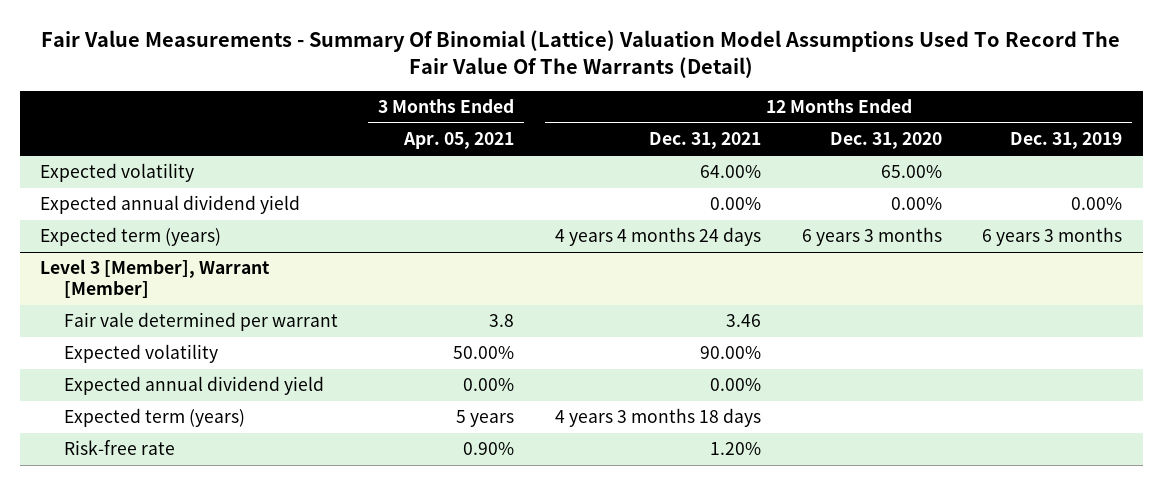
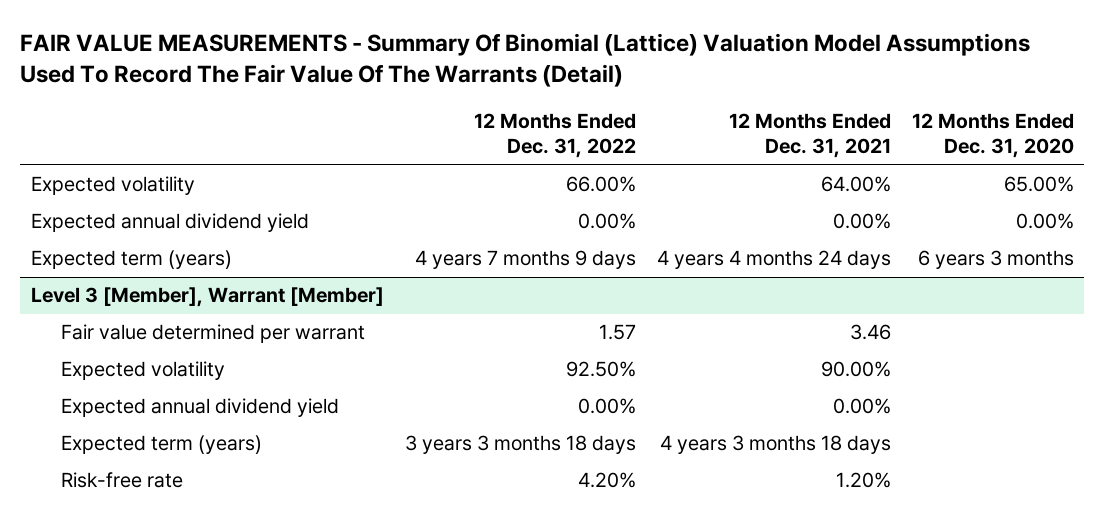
- Fair Value Measurements - Summary Of Binomial (Lattice) Valuation Model Assumptions Used To Record The Fair Value Of The Warrants (Detail)
+ FAIR VALUE MEASUREMENTS - Summary Of Binomial (Lattice) Valuation Model Assumptions Used To Record The Fair Value Of The Warrants (Detail)
- | 3 Months Ended Apr. 05, 2021 | 12 Months Ended Dec. 31, 2021 | 12 Months Ended Dec. 31, 2020 | 12 Months Ended Dec. 31, 2019
+ | 12 Months Ended Dec. 31, 2022 | 12 Months Ended Dec. 31, 2021 | 12 Months Ended Dec. 31, 2020
@ Level 3 [Member], Warrant [Member]
- Fair vale determined per warrant | 3.8 | 3.46 | |
+ Fair value determined per warrant | 1.57 | 3.46 |

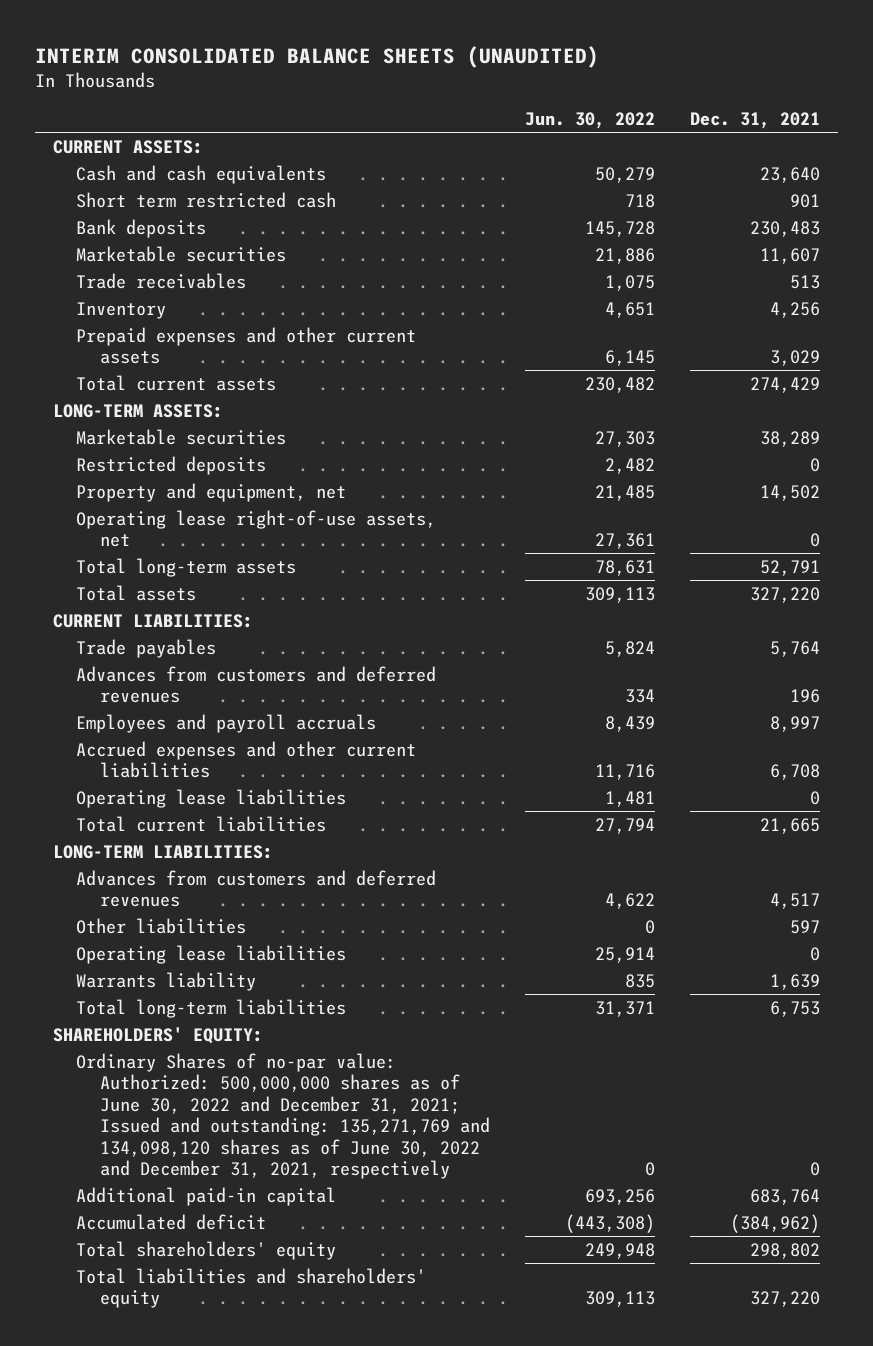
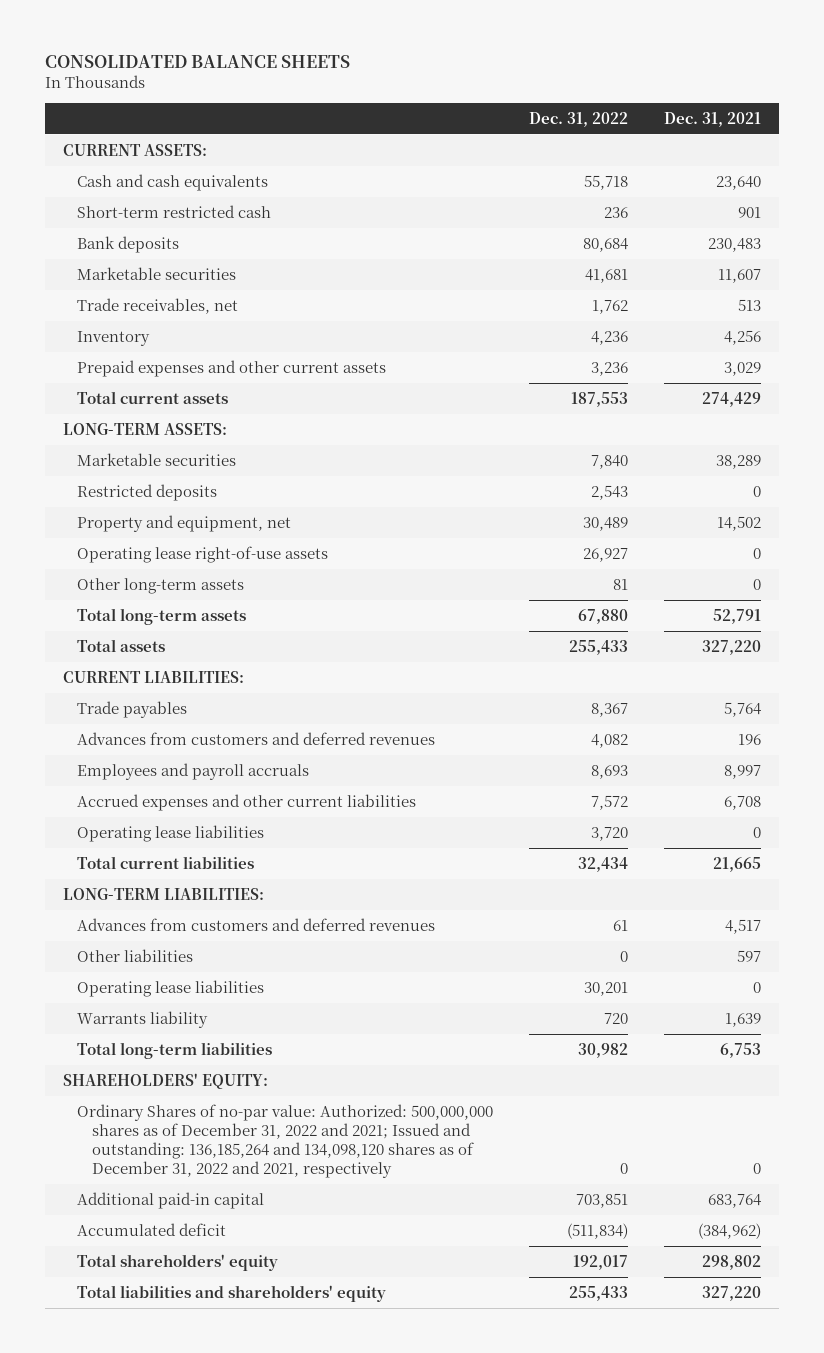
- INTERIM CONSOLIDATED BALANCE SHEETS (UNAUDITED)
+ CONSOLIDATED BALANCE SHEETS
- | Jun. 30, 2022 | Dec. 31, 2021
+ | Dec. 31, 2022 | Dec. 31, 2021
- Short term restricted cash | 718 | 901
+ Short-term restricted cash | 236 | 901
- Trade receivables | 1,075 | 513
+ Trade receivables, net | 1,762 | 513
- Operating lease right-of-use assets, net | 27,361 | 0
+ Operating lease right-of-use assets | 26,927 | 0
+ Other long-term assets | 81 | 0
- Ordinary Shares of no-par value: Authorized: 500,000,000 shares as of June 30, 2022 and December 31, 2021; Issued and outstanding: 135,271,769 and 134,098,120 shares as of June 30, 2022 and December 31, 2021, respectively | 0 | 0
+ Ordinary Shares of no-par value: Authorized: 500,000,000 shares as of December 31, 2022 and 2021; Issued and outstanding: 136,185,264 and 134,098,120 shares as of December 31, 2022 and 2021, respectively | 0 | 0

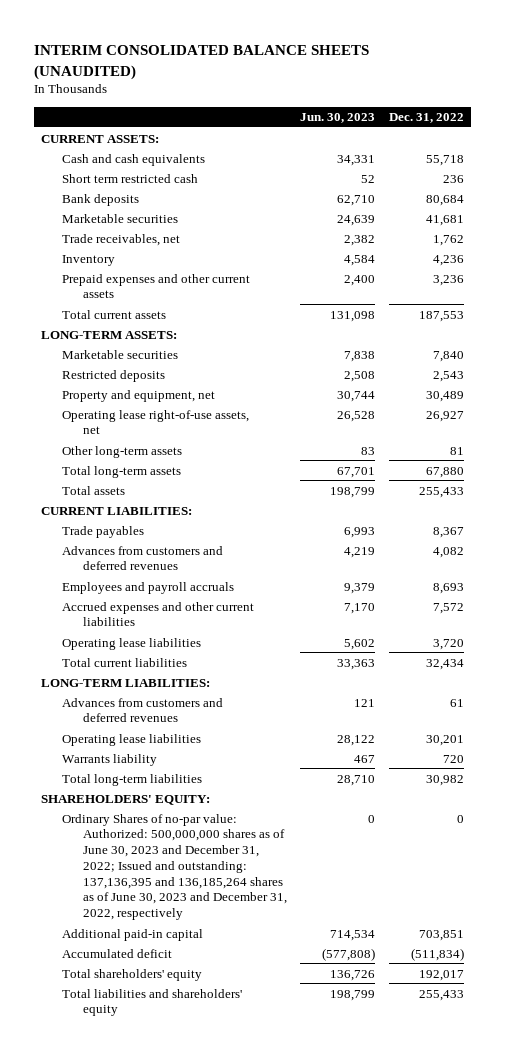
- CONSOLIDATED BALANCE SHEETS
+ INTERIM CONSOLIDATED BALANCE SHEETS (UNAUDITED)
- | Dec. 31, 2022 | Dec. 31, 2021
+ | Jun. 30, 2023 | Dec. 31, 2022
- Short-term restricted cash | 236 | 901
+ Short term restricted cash | 52 | 236
- Operating lease right-of-use assets | 26,927 | 0
+ Operating lease right-of-use assets, net | 26,528 | 26,927
- Other liabilities | 0 | 597
- Ordinary Shares of no-par value: Authorized: 500,000,000 shares as of December 31, 2022 and 2021; Issued and outstanding: 136,185,264 and 134,098,120 shares as of December 31, 2022 and 2021, respectively | 0 | 0
+ Ordinary Shares of no-par value: Authorized: 500,000,000 shares as of June 30, 2023 and December 31, 2022; Issued and outstanding: 137,136,395 and 136,185,264 shares as of June 30, 2023 and December 31, 2022, respectively | 0 | 0

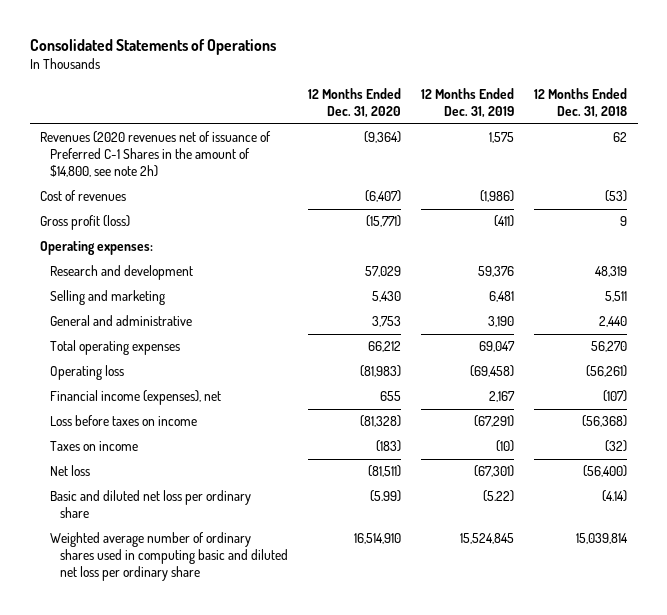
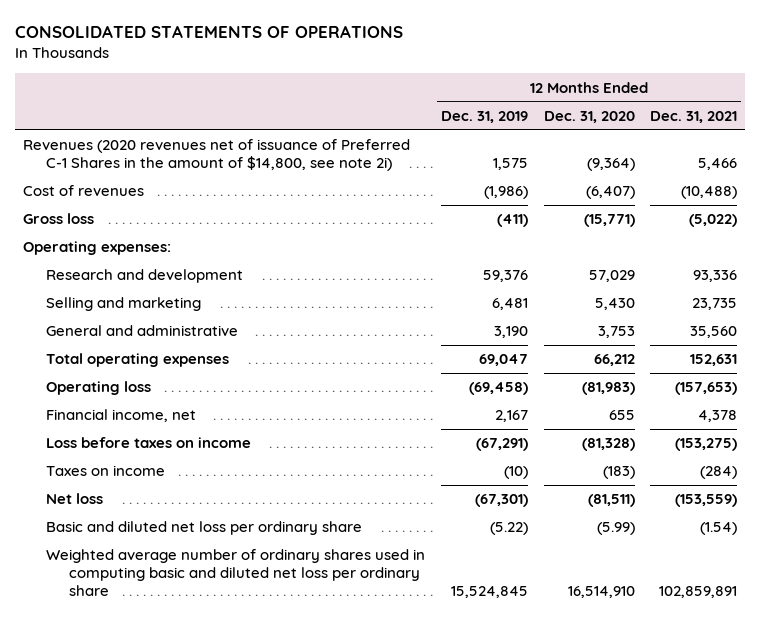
- Consolidated Statements of Operations
+ CONSOLIDATED STATEMENTS OF OPERATIONS
- | 12 Months Ended Dec. 31, 2020 | 12 Months Ended Dec. 31, 2019 | 12 Months Ended Dec. 31, 2018
+ | 12 Months Ended Dec. 31, 2019 | 12 Months Ended Dec. 31, 2020 | 12 Months Ended Dec. 31, 2021
- Revenues (2020 revenues net of issuance of Preferred C-1 Shares in the amount of $14,800, see note 2h) | (9,364) | 1,575 | 62
+ Revenues (2020 revenues net of issuance of Preferred C-1 Shares in the amount of $14,800, see note 2i) | 1,575 | (9,364) | 5,466
- Gross profit (loss) | (15,771) | (411) | 9
+ Gross loss | (411) | (15,771) | (5,022)
- Financial income (expenses), net | 655 | 2,167 | (107)
+ Financial income, net | 2,167 | 655 | 4,378

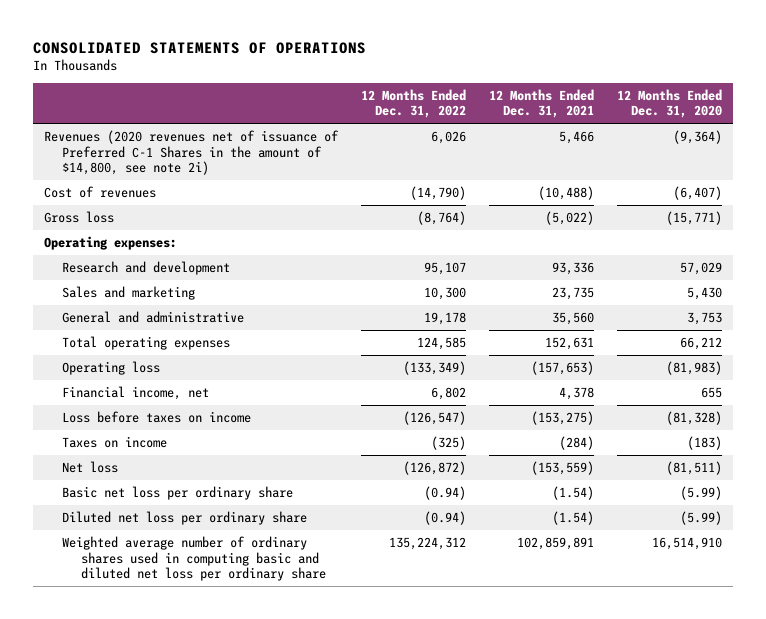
- | 12 Months Ended Dec. 31, 2019 | 12 Months Ended Dec. 31, 2020 | 12 Months Ended Dec. 31, 2021
+ | 12 Months Ended Dec. 31, 2022 | 12 Months Ended Dec. 31, 2021 | 12 Months Ended Dec. 31, 2020
- Selling and marketing | 6,481 | 5,430 | 23,735
+ Sales and marketing | 10,300 | 23,735 | 5,430
- Basic and diluted net loss per ordinary share | (5.22) | (5.99) | (1.54)
+ Basic net loss per ordinary share | (0.94) | (1.54) | (5.99)
+ Diluted net loss per ordinary share | (0.94) | (1.54) | (5.99)

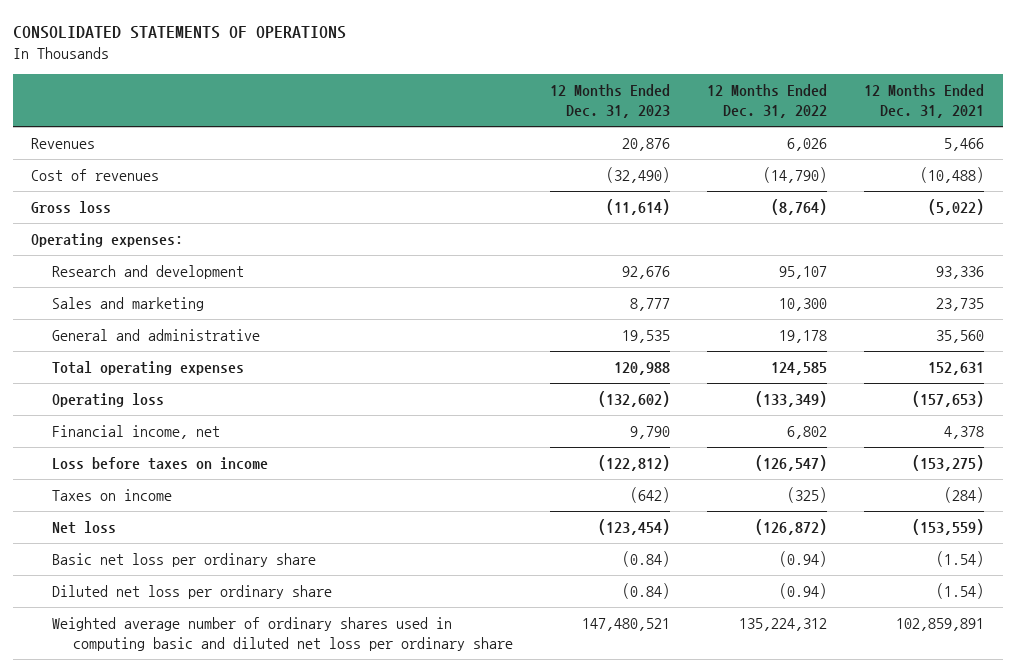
- | 12 Months Ended Dec. 31, 2022 | 12 Months Ended Dec. 31, 2021 | 12 Months Ended Dec. 31, 2020
+ | 12 Months Ended Dec. 31, 2023 | 12 Months Ended Dec. 31, 2022 | 12 Months Ended Dec. 31, 2021
- Revenues (2020 revenues net of issuance of Preferred C-1 Shares in the amount of $14,800, see note 2i) | 6,026 | 5,466 | (9,364)
+ Revenues | 20,876 | 6,026 | 5,466

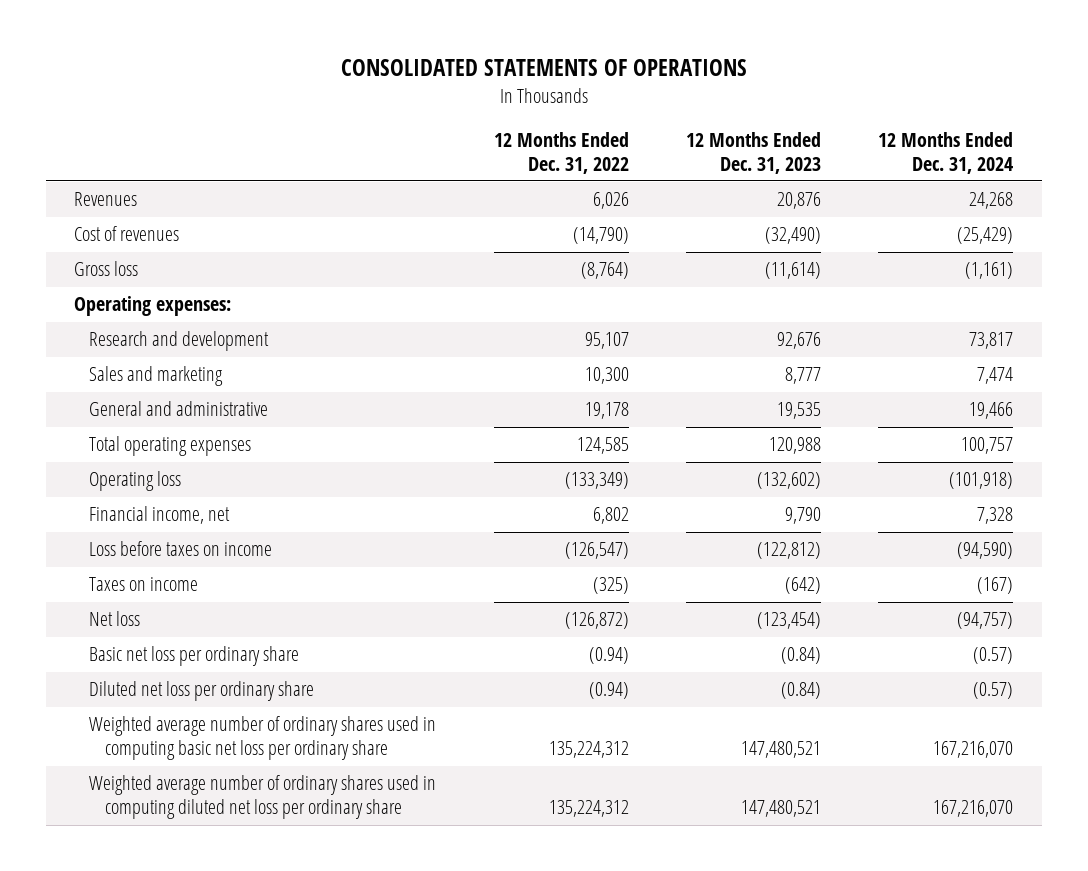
- | 12 Months Ended Dec. 31, 2023 | 12 Months Ended Dec. 31, 2022 | 12 Months Ended Dec. 31, 2021
+ | 12 Months Ended Dec. 31, 2022 | 12 Months Ended Dec. 31, 2023 | 12 Months Ended Dec. 31, 2024
- Weighted average number of ordinary shares used in computing basic and diluted net loss per ordinary share | 147,480,521 | 135,224,312 | 102,859,891
+ Weighted average number of ordinary shares used in computing basic net loss per ordinary share | 135,224,312 | 147,480,521 | 167,216,070
+ Weighted average number of ordinary shares used in computing diluted net loss per ordinary share | 135,224,312 | 147,480,521 | 167,216,070

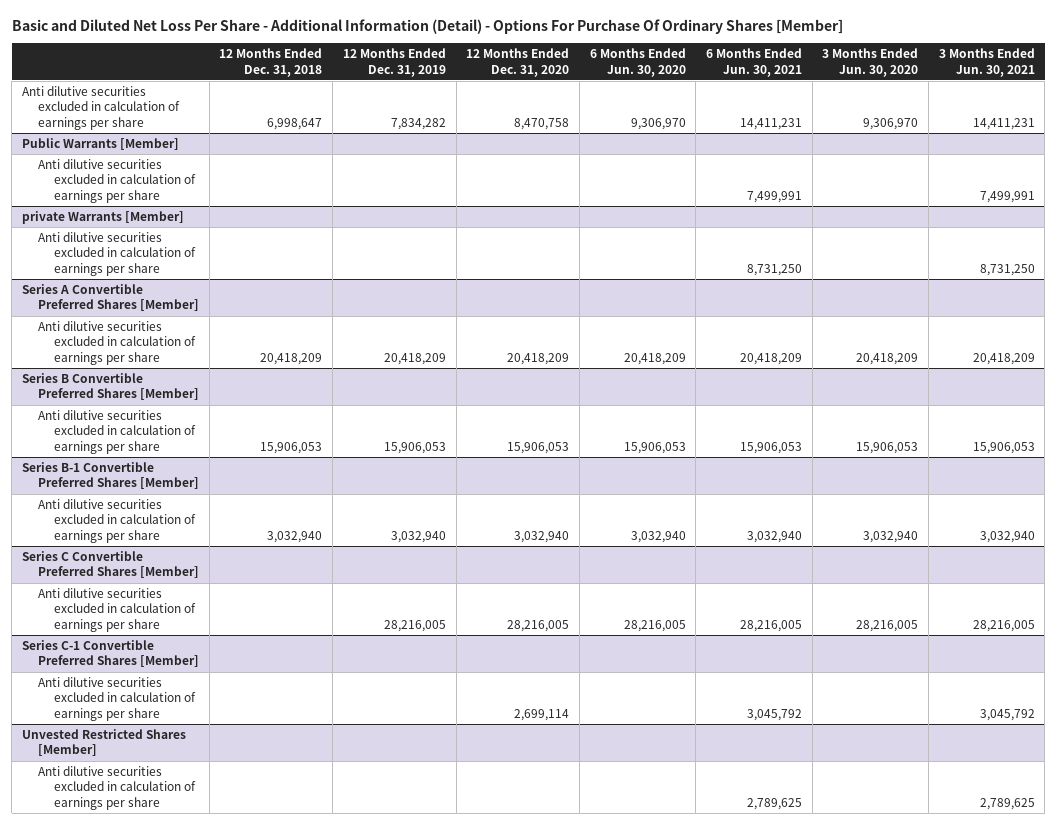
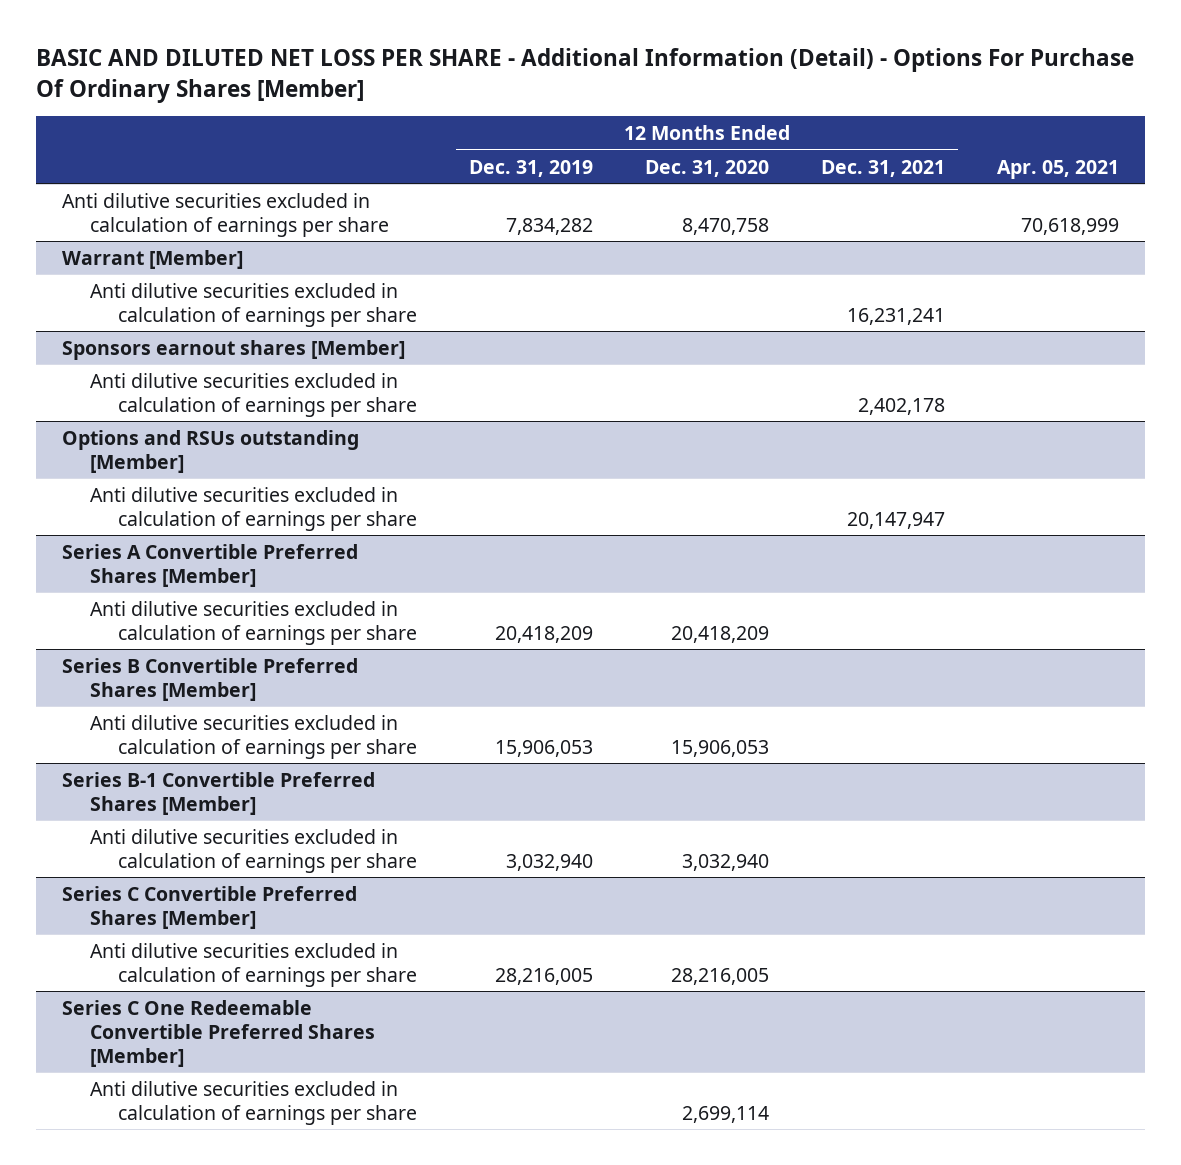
- Basic and Diluted Net Loss Per Share - Additional Information (Detail) - Options For Purchase Of Ordinary Shares [Member]
+ BASIC AND DILUTED NET LOSS PER SHARE - Additional Information (Detail) - Options For Purchase Of Ordinary Shares [Member]
- | 12 Months Ended Dec. 31, 2018 | 12 Months Ended Dec. 31, 2019 | 12 Months Ended Dec. 31, 2020 | 6 Months Ended Jun. 30, 2020 | 6 Months Ended Jun. 30, 2021 | 3 Months Ended Jun. 30, 2020 | 3 Months Ended Jun. 30, 2021
+ | 12 Months Ended Dec. 31, 2019 | 12 Months Ended Dec. 31, 2020 | 12 Months Ended Dec. 31, 2021 | Apr. 05, 2021
- Public Warrants [Member]
+ Warrant [Member]
- private Warrants [Member]
+ Sponsors earnout shares [Member]
+ Options and RSUs outstanding [Member]
+ Anti dilutive securities excluded in calculation of earnings per share | | | 20,147,947 |
- Series C-1 Convertible Preferred Shares [Member]
+ Series C One Redeemable Convertible Preferred Shares [Member]
- Unvested Restricted Shares [Member]
- Anti dilutive securities excluded in calculation of earnings per share | | | | | 2,789,625 | | 2,789,625

